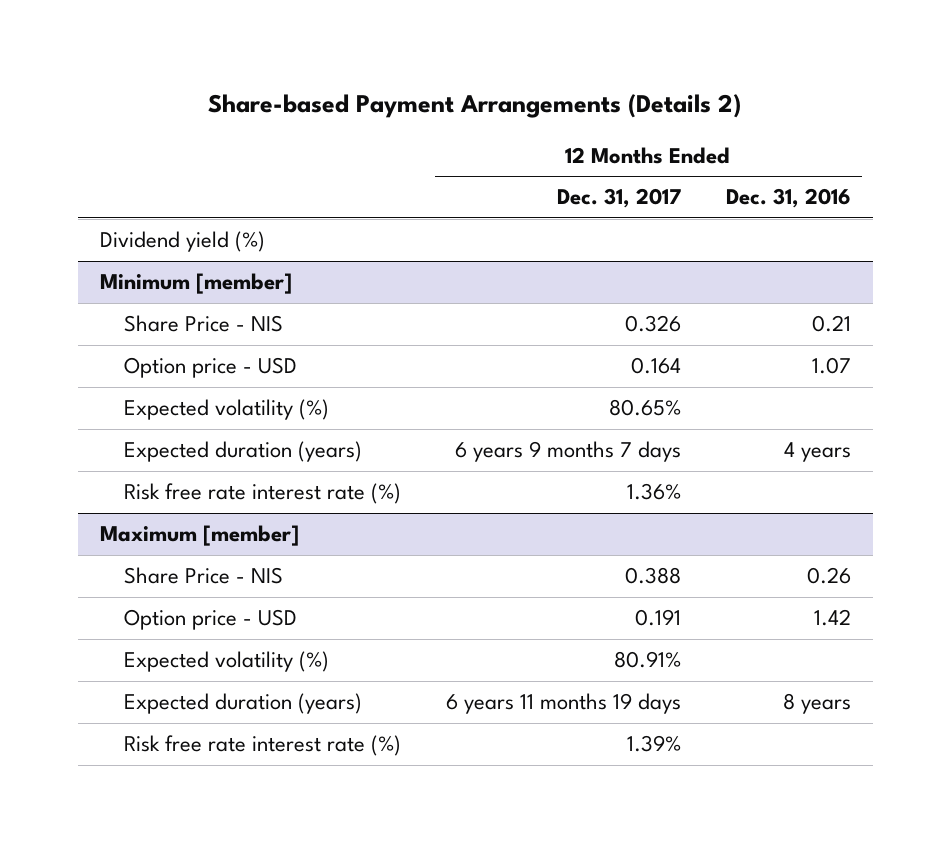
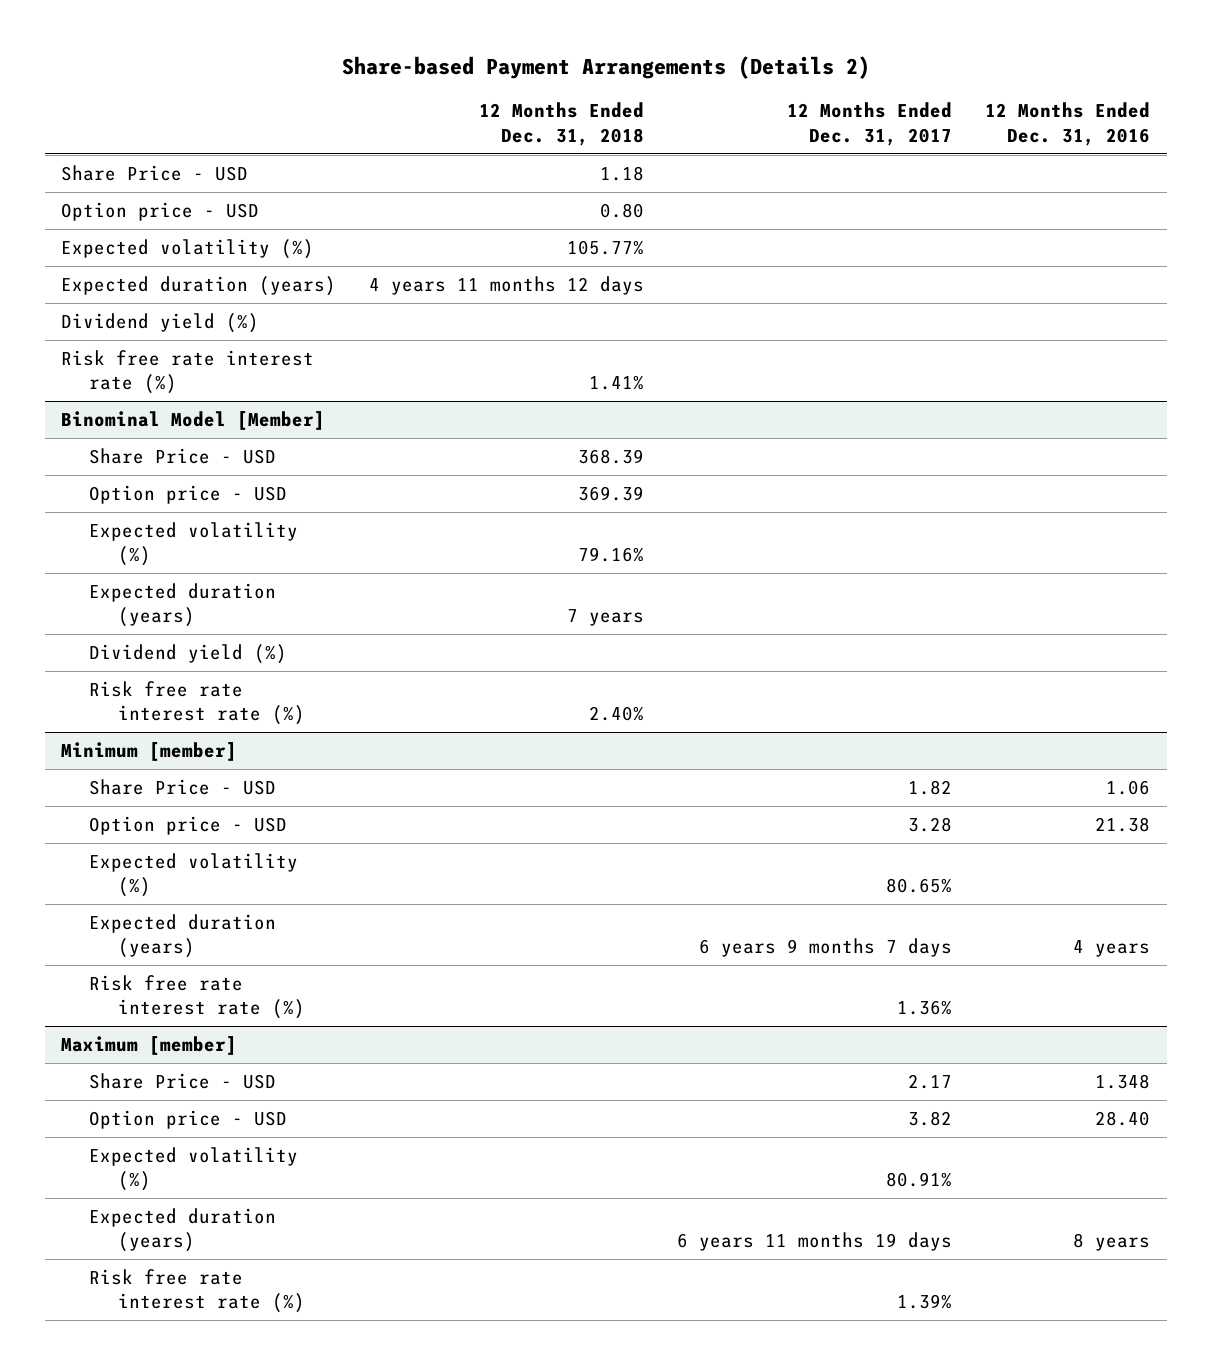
- | 12 Months Ended Dec. 31, 2017 | 12 Months Ended Dec. 31, 2016
+ | 12 Months Ended Dec. 31, 2018 | 12 Months Ended Dec. 31, 2017 | 12 Months Ended Dec. 31, 2016
+ Share Price - USD | 1.18 | |
+ Option price - USD | 0.80 | |
+ Expected volatility (%) | 105.77% | |
+ Expected duration (years) | 4 years 11 months 12 days | |
+ Risk free rate interest rate (%) | 1.41% | |
+ Binominal Model [Member]
+ Share Price - USD | 368.39 | |
+ Option price - USD | 369.39 | |
+ Expected volatility (%) | 79.16% | |
+ Expected duration (years) | 7 years | |
+ Dividend yield (%)
+ Risk free rate interest rate (%) | 2.40% | |
@ Minimum [member]
- Share Price - NIS | 0.326 | 0.21
- Option price - USD | 0.164 | 1.07
+ Share Price - USD | | 1.82 | 1.06
+ Option price - USD | | 3.28 | 21.38
@ Maximum [member]
- Share Price - NIS | 0.388 | 0.26
- Option price - USD | 0.191 | 1.42
+ Share Price - USD | | 2.17 | 1.348
+ Option price - USD | | 3.82 | 28.40

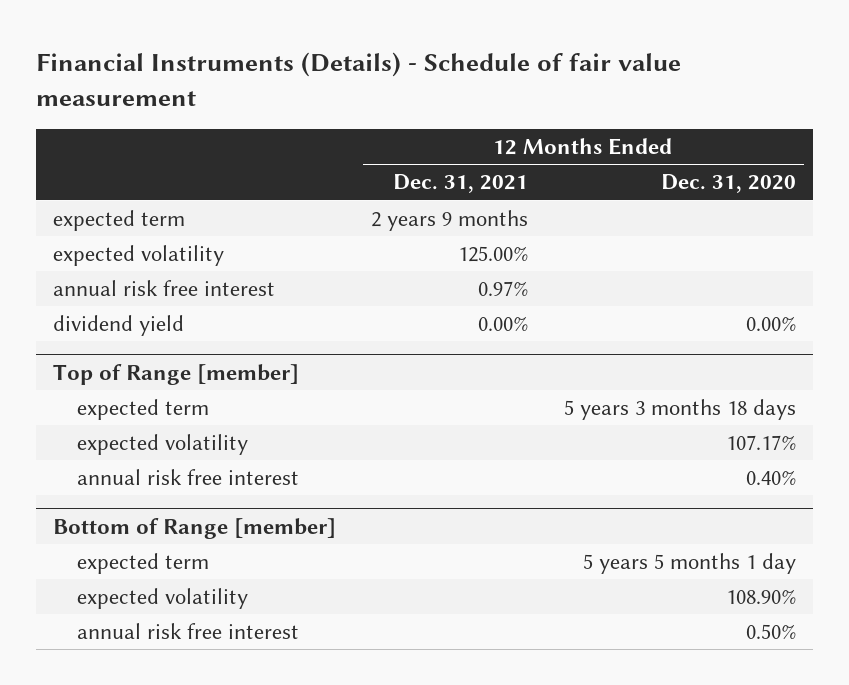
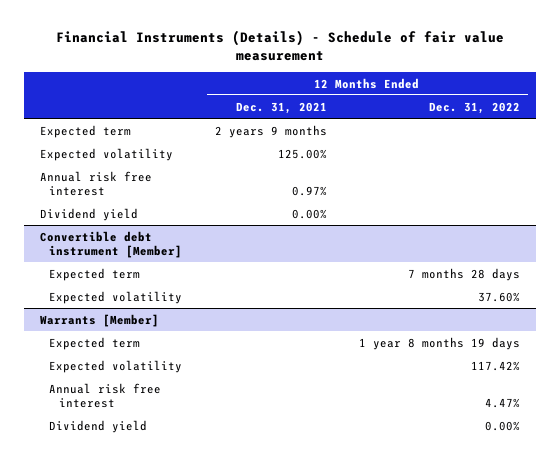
- | 12 Months Ended Dec. 31, 2021 | 12 Months Ended Dec. 31, 2020
+ | 12 Months Ended Dec. 31, 2021 | 12 Months Ended Dec. 31, 2022
- expected term | 2 years 9 months |
- expected volatility | 125.00% |
- annual risk free interest | 0.97% |
- dividend yield | 0.00% | 0.00%
- Top of Range [member]
- expected term | | 5 years 3 months 18 days
- expected volatility | | 107.17%
- annual risk free interest | | 0.40%
- Bottom of Range [member]
- expected term | | 5 years 5 months 1 day
- expected volatility | | 108.90%
- annual risk free interest | | 0.50%
+ Expected term | 2 years 9 months |
+ Expected volatility | 125.00% |
+ Annual risk free interest | 0.97% |
+ Dividend yield | 0.00% |
+ Convertible debt instrument [Member]
+ Expected term | | 7 months 28 days
+ Expected volatility | | 37.60%
+ Warrants [Member]
+ Expected term | | 1 year 8 months 19 days
+ Expected volatility | | 117.42%
+ Annual risk free interest | | 4.47%
+ Dividend yield | | 0.00%

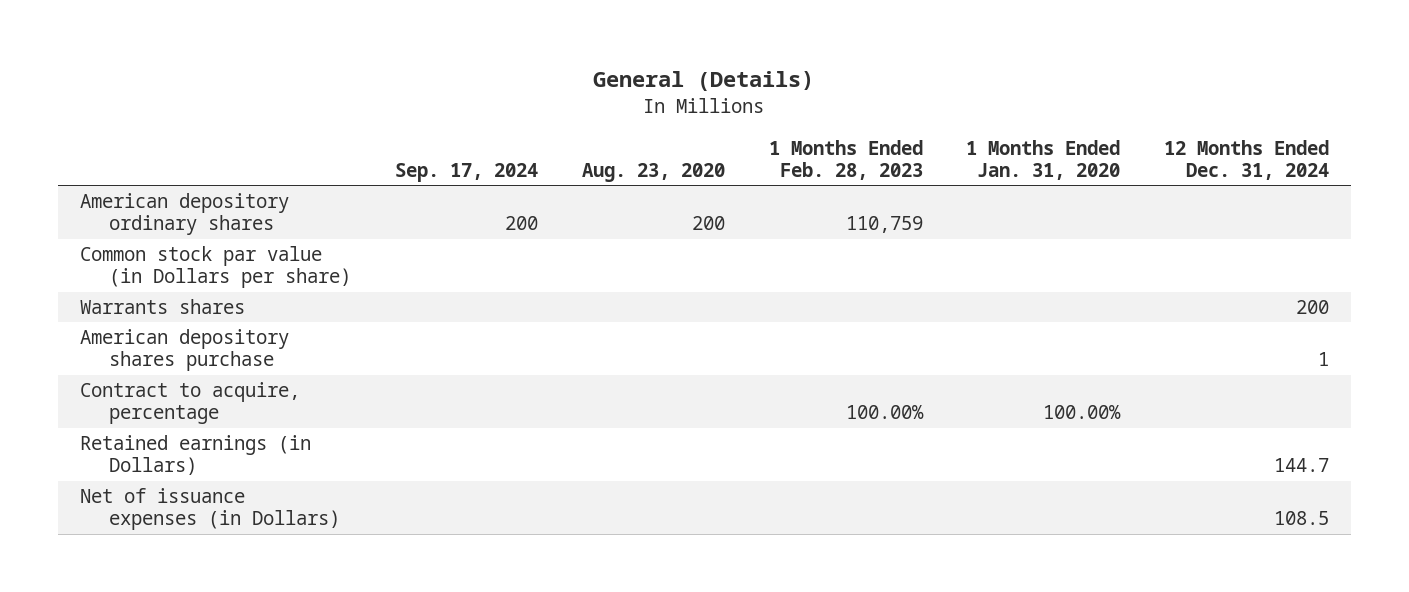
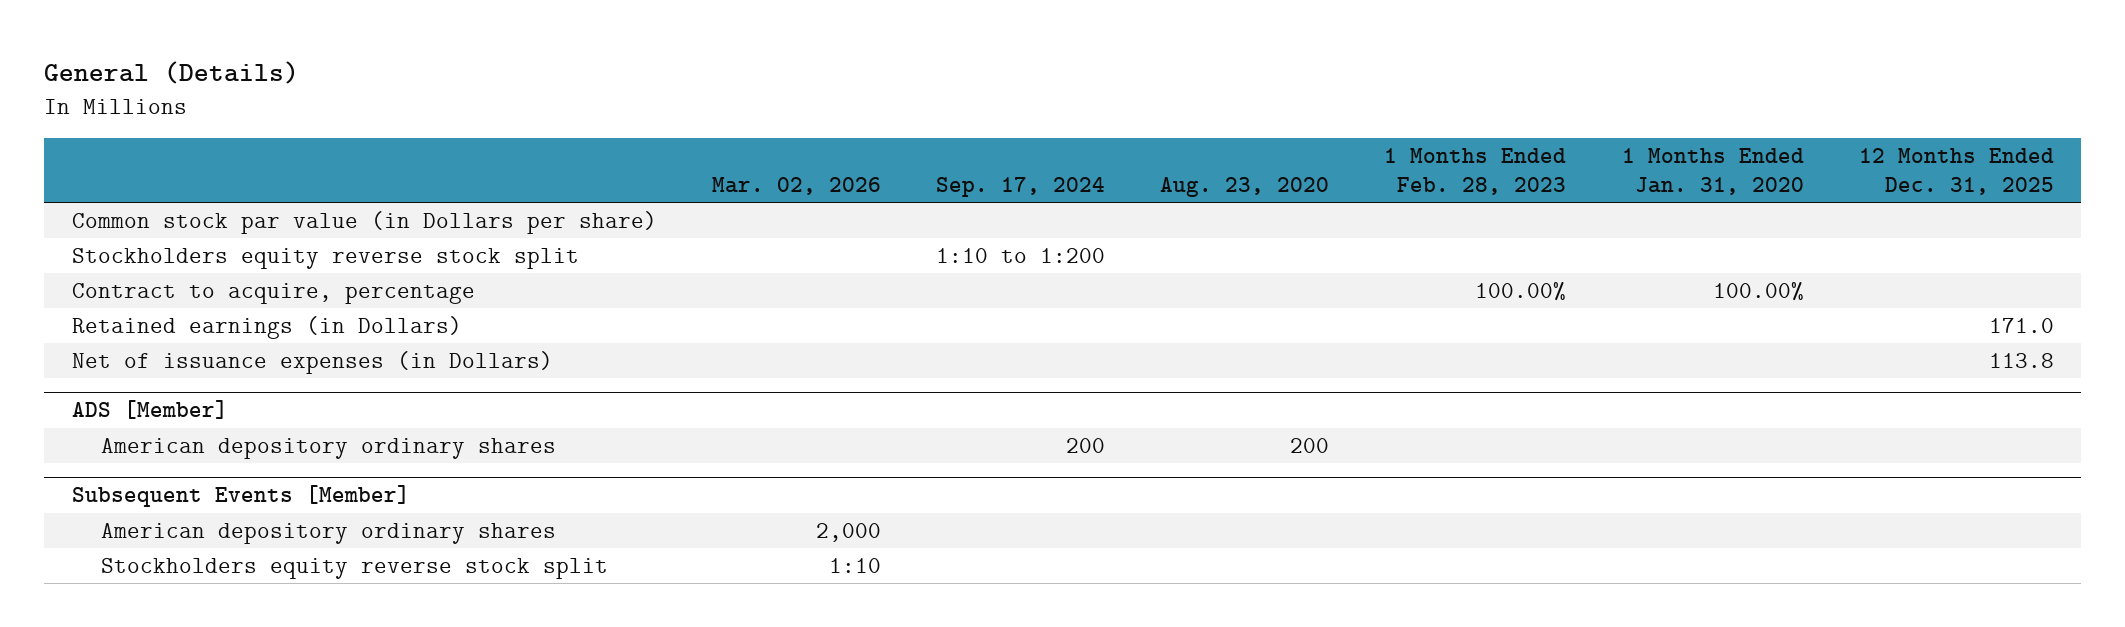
- | Sep. 17, 2024 | Aug. 23, 2020 | 1 Months Ended Feb. 28, 2023 | 1 Months Ended Jan. 31, 2020 | 12 Months Ended Dec. 31, 2024
+ | Mar. 02, 2026 | Sep. 17, 2024 | Aug. 23, 2020 | 1 Months Ended Feb. 28, 2023 | 1 Months Ended Jan. 31, 2020 | 12 Months Ended Dec. 31, 2025
- American depository ordinary shares | 200 | 200 | 110,759 | |
- Warrants shares | | | | | 200
- American depository shares purchase | | | | | 1
+ Stockholders equity reverse stock split | | 1:10 to 1:200 | | | |
+ ADS [Member]
+ American depository ordinary shares | | 200 | 200 | | |
+ Subsequent Events [Member]
+ American depository ordinary shares | 2,000 | | | | |
+ Stockholders equity reverse stock split | 1:10 | | | | |

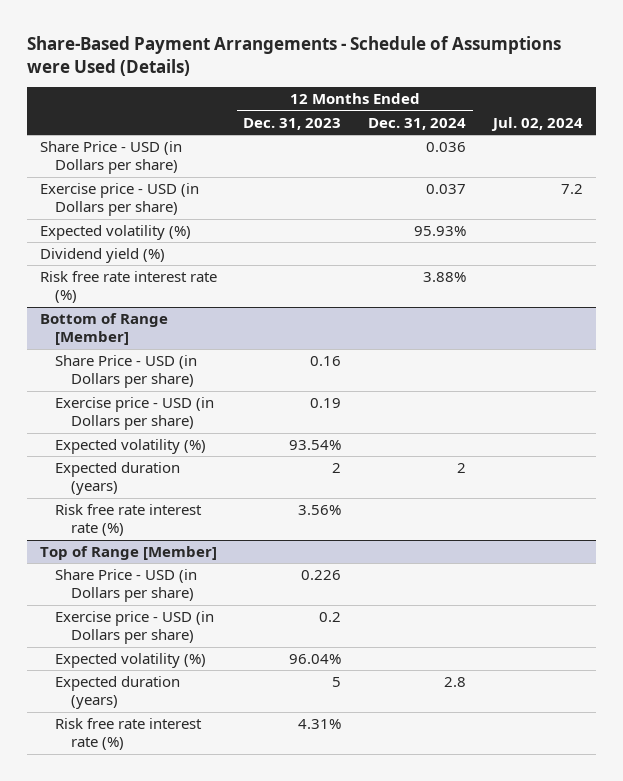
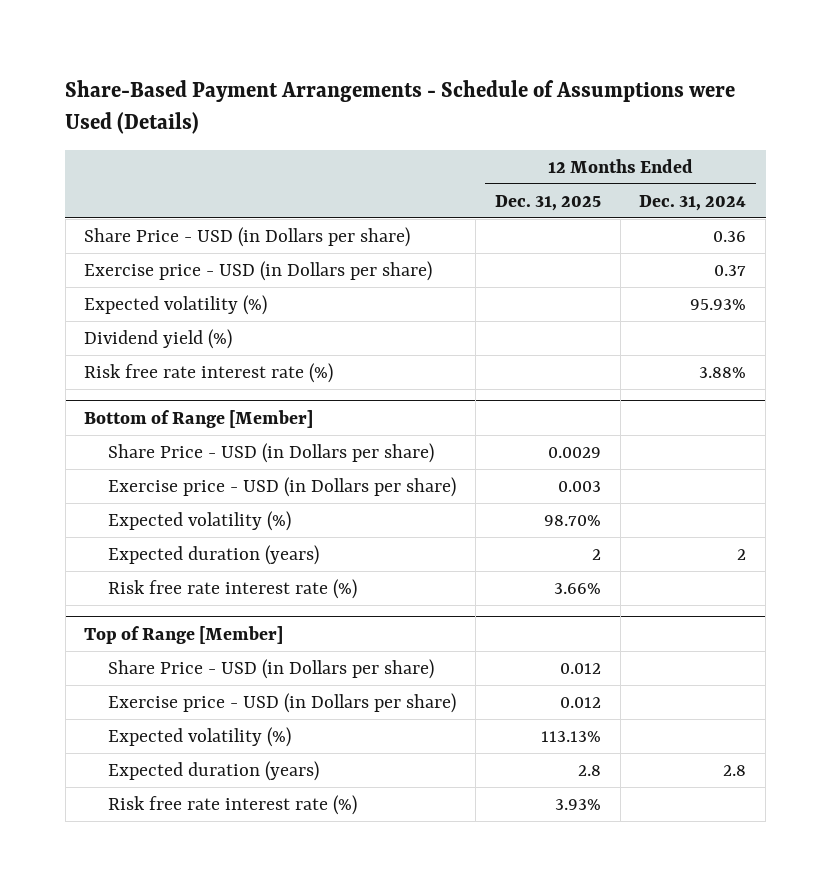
- | 12 Months Ended Dec. 31, 2023 | 12 Months Ended Dec. 31, 2024 | Jul. 02, 2024
+ | 12 Months Ended Dec. 31, 2025 | 12 Months Ended Dec. 31, 2024
- Share Price - USD (in Dollars per share) | | 0.036 |
- Exercise price - USD (in Dollars per share) | | 0.037 | 7.2
+ Share Price - USD (in Dollars per share) | | 0.36
+ Exercise price - USD (in Dollars per share) | | 0.37

